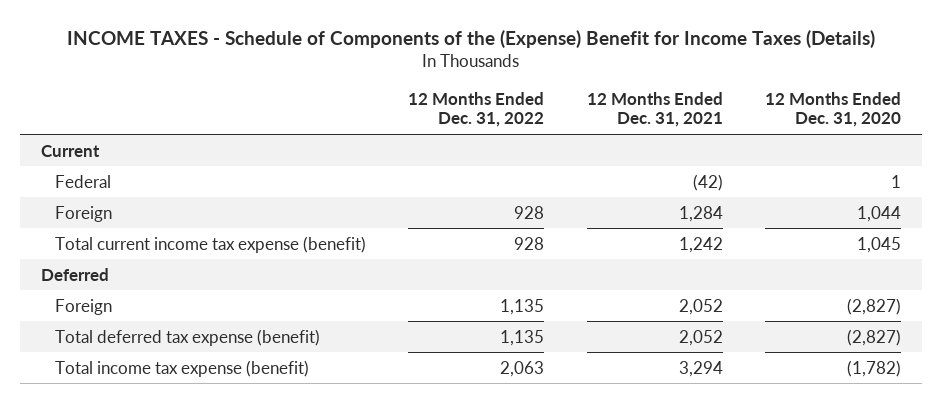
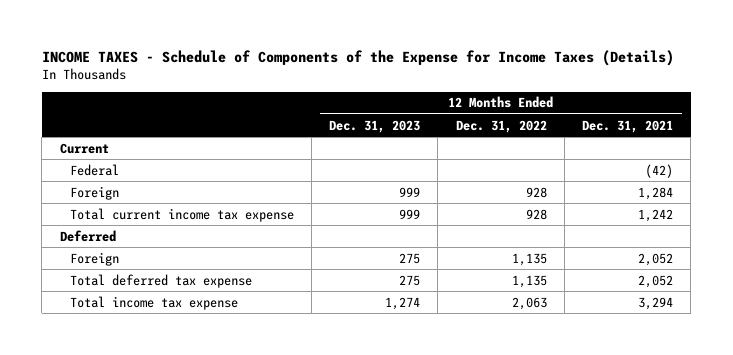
- INCOME TAXES - Schedule of Components of the (Expense) Benefit for Income Taxes (Details)
+ INCOME TAXES - Schedule of Components of the Expense for Income Taxes (Details)
- | 12 Months Ended Dec. 31, 2022 | 12 Months Ended Dec. 31, 2021 | 12 Months Ended Dec. 31, 2020
+ | 12 Months Ended Dec. 31, 2023 | 12 Months Ended Dec. 31, 2022 | 12 Months Ended Dec. 31, 2021
- Total current income tax expense (benefit) | 928 | 1,242 | 1,045
+ Total current income tax expense | 999 | 928 | 1,242
- Total deferred tax expense (benefit) | 1,135 | 2,052 | (2,827)
- Total income tax expense (benefit) | 2,063 | 3,294 | (1,782)
+ Total deferred tax expense | 275 | 1,135 | 2,052
+ Total income tax expense | 1,274 | 2,063 | 3,294

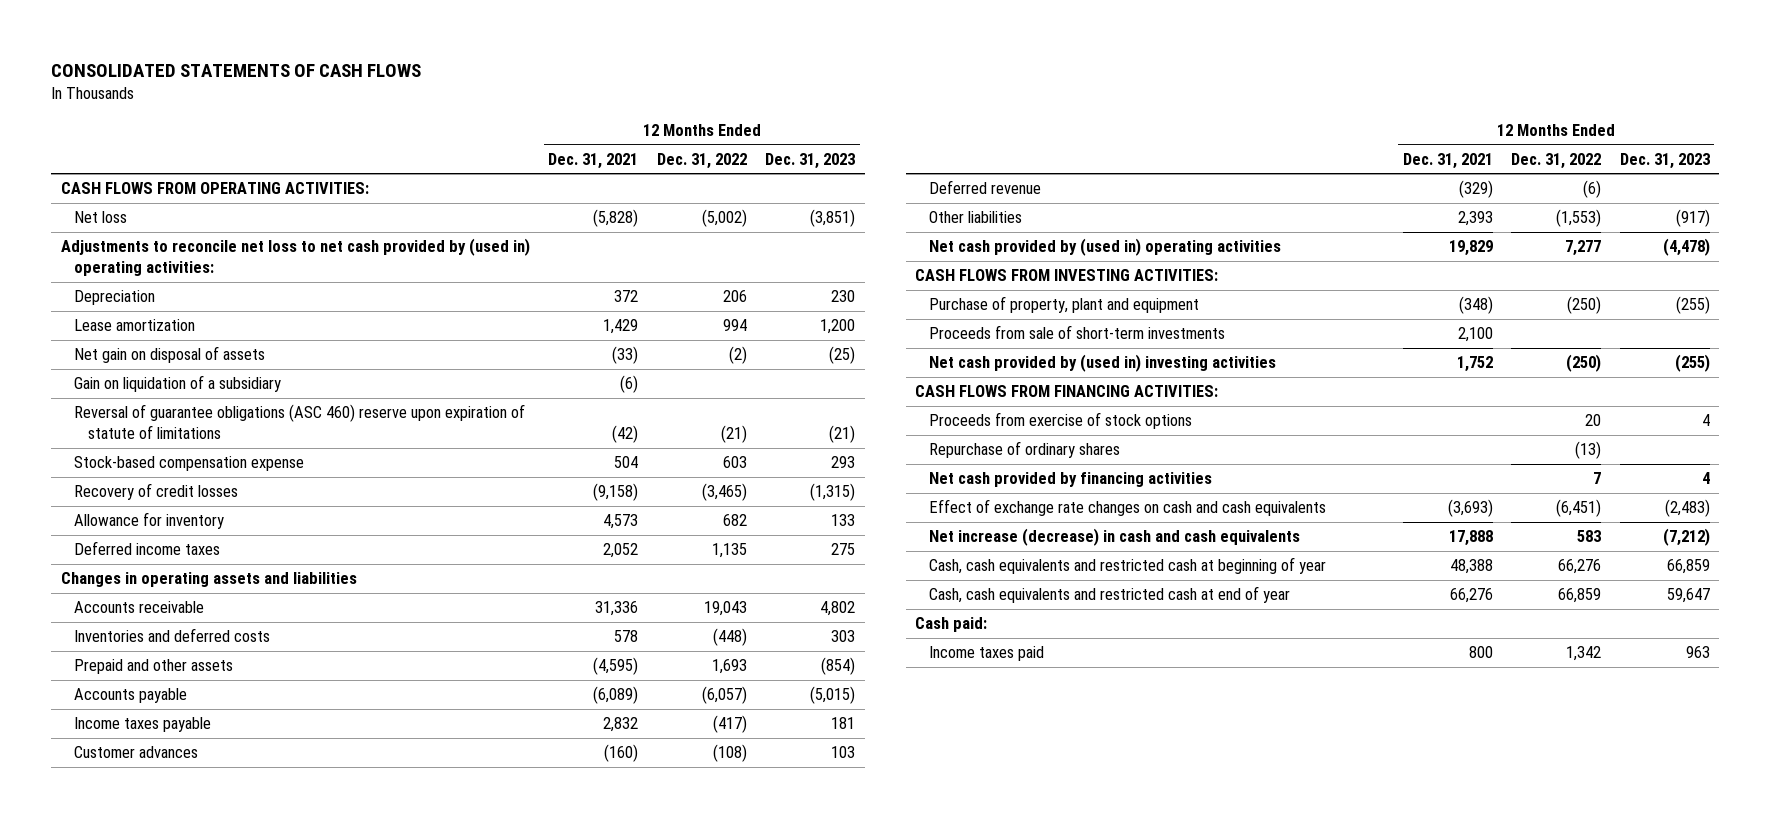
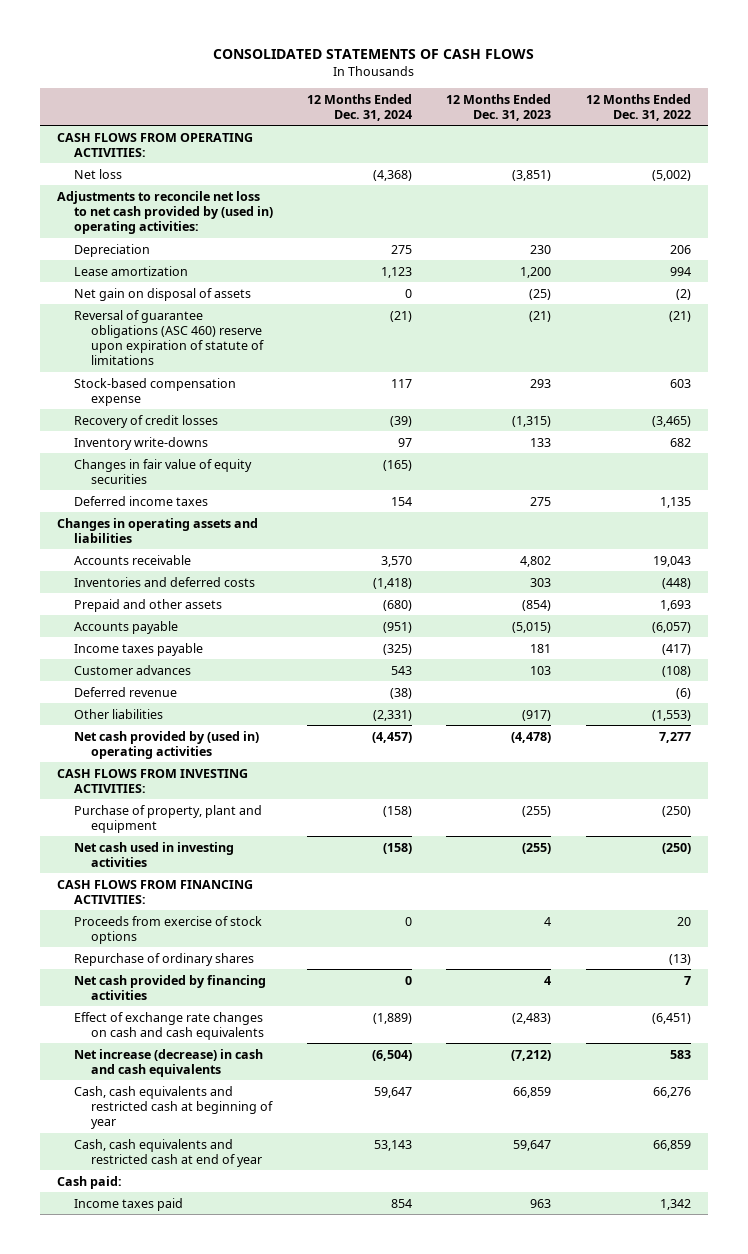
- | 12 Months Ended Dec. 31, 2021 | 12 Months Ended Dec. 31, 2022 | 12 Months Ended Dec. 31, 2023
+ | 12 Months Ended Dec. 31, 2024 | 12 Months Ended Dec. 31, 2023 | 12 Months Ended Dec. 31, 2022
- Gain on liquidation of a subsidiary | (6) | |
- Allowance for inventory | 4,573 | 682 | 133
+ Inventory write-downs | 97 | 133 | 682
+ Changes in fair value of equity securities | (165) | |
- Proceeds from sale of short-term investments | 2,100 | |
- Net cash provided by (used in) investing activities | 1,752 | (250) | (255)
+ Net cash used in investing activities | (158) | (255) | (250)

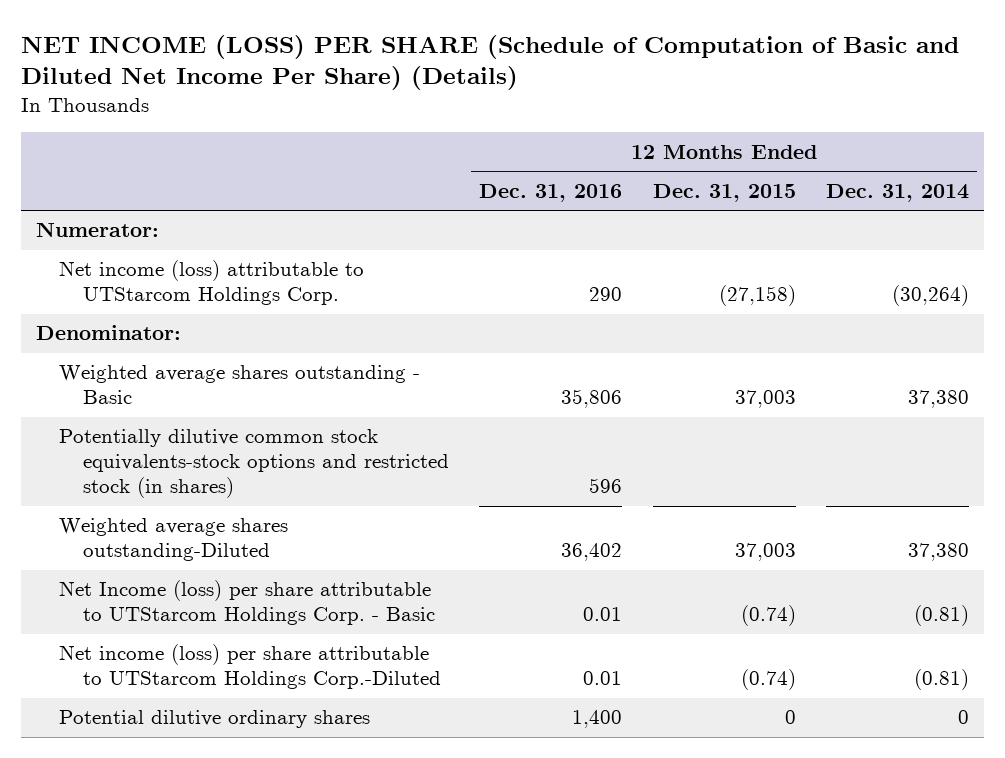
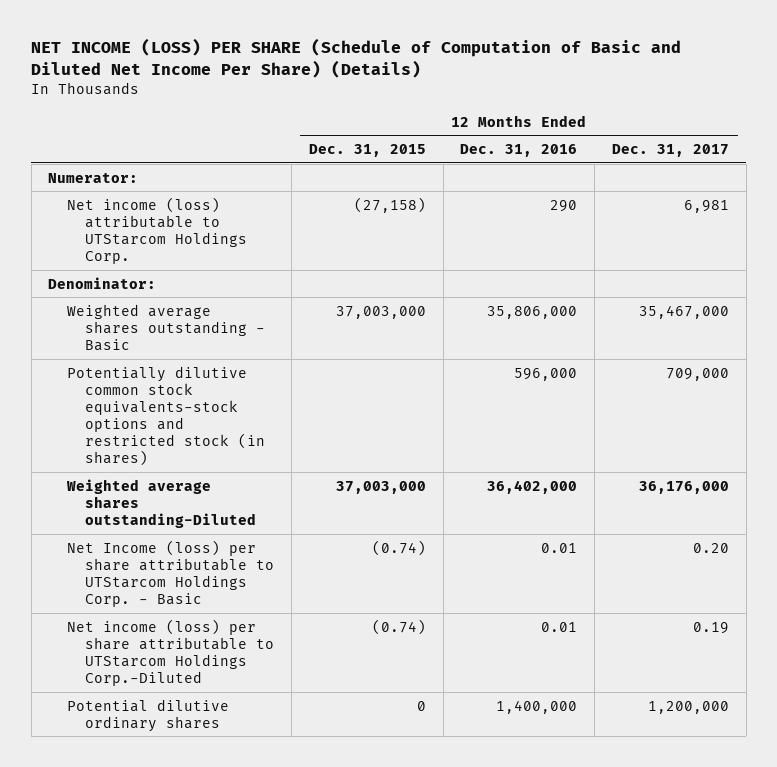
- | 12 Months Ended Dec. 31, 2016 | 12 Months Ended Dec. 31, 2015 | 12 Months Ended Dec. 31, 2014
+ | 12 Months Ended Dec. 31, 2015 | 12 Months Ended Dec. 31, 2016 | 12 Months Ended Dec. 31, 2017
- Weighted average shares outstanding - Basic | 35,806 | 37,003 | 37,380
- Potentially dilutive common stock equivalents-stock options and restricted stock (in shares) | 596 | |
- Weighted average shares outstanding-Diluted | 36,402 | 37,003 | 37,380
+ Weighted average shares outstanding - Basic | 37,003,000 | 35,806,000 | 35,467,000
+ Potentially dilutive common stock equivalents-stock options and restricted stock (in shares) | | 596,000 | 709,000
+ Weighted average shares outstanding-Diluted | 37,003,000 | 36,402,000 | 36,176,000
- Potential dilutive ordinary shares | 1,400 | 0 | 0
+ Potential dilutive ordinary shares | 0 | 1,400,000 | 1,200,000

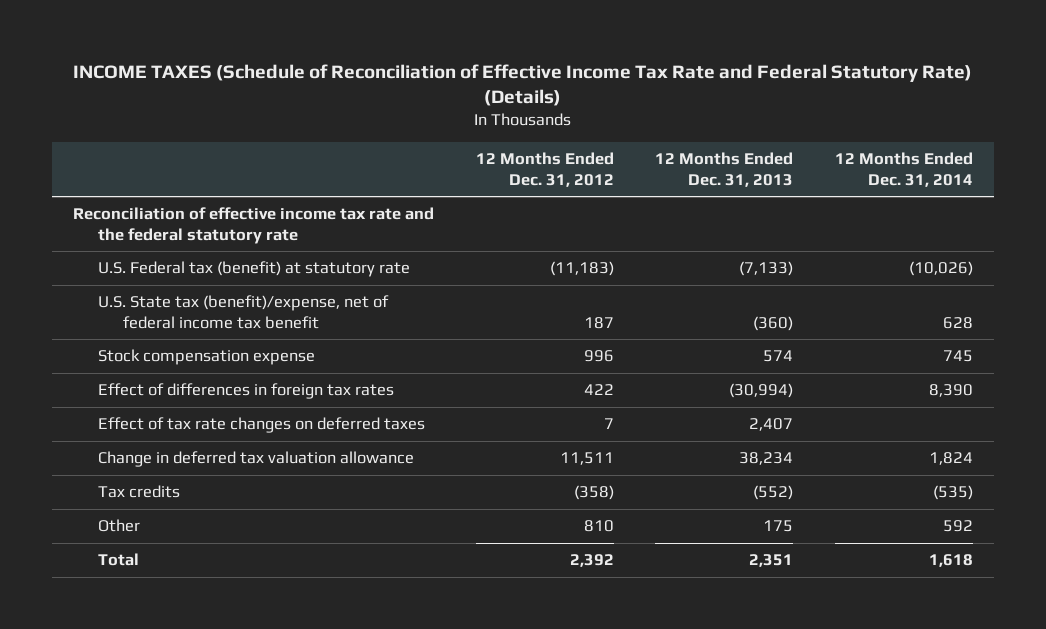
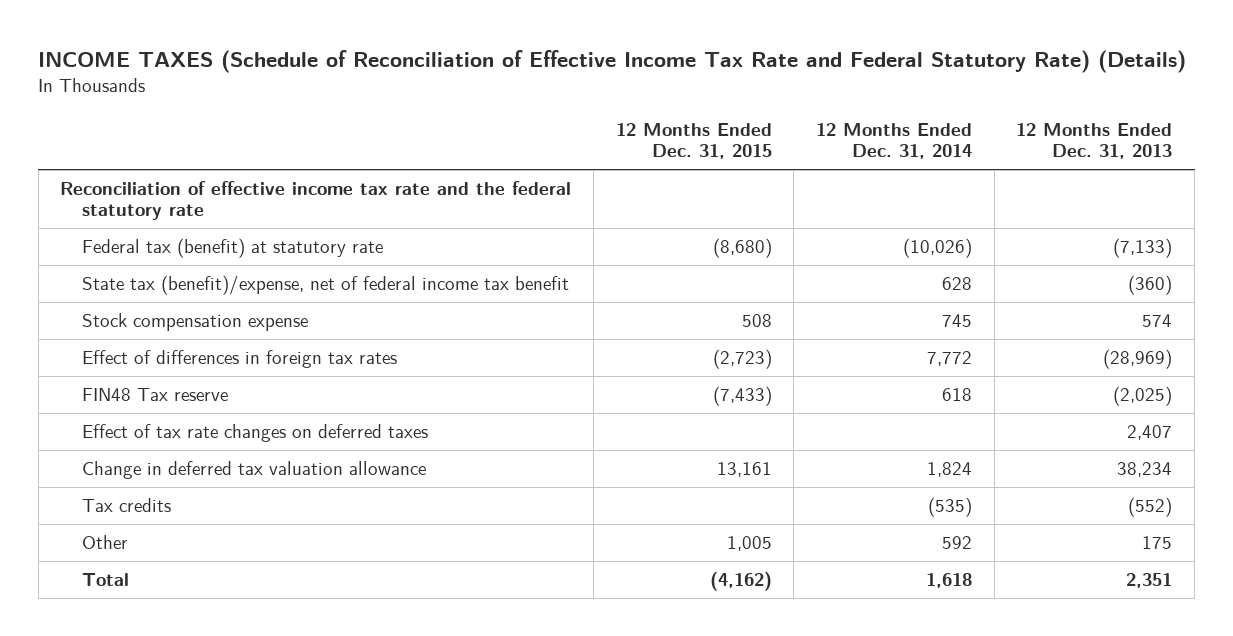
- | 12 Months Ended Dec. 31, 2012 | 12 Months Ended Dec. 31, 2013 | 12 Months Ended Dec. 31, 2014
+ | 12 Months Ended Dec. 31, 2015 | 12 Months Ended Dec. 31, 2014 | 12 Months Ended Dec. 31, 2013
- U.S. Federal tax (benefit) at statutory rate | (11,183) | (7,133) | (10,026)
- U.S. State tax (benefit)/expense, net of federal income tax benefit | 187 | (360) | 628
+ Federal tax (benefit) at statutory rate | (8,680) | (10,026) | (7,133)
+ State tax (benefit)/expense, net of federal income tax benefit | | 628 | (360)
- Effect of differences in foreign tax rates | 422 | (30,994) | 8,390
+ Effect of differences in foreign tax rates | (2,723) | 7,772 | (28,969)
+ FIN48 Tax reserve | (7,433) | 618 | (2,025)

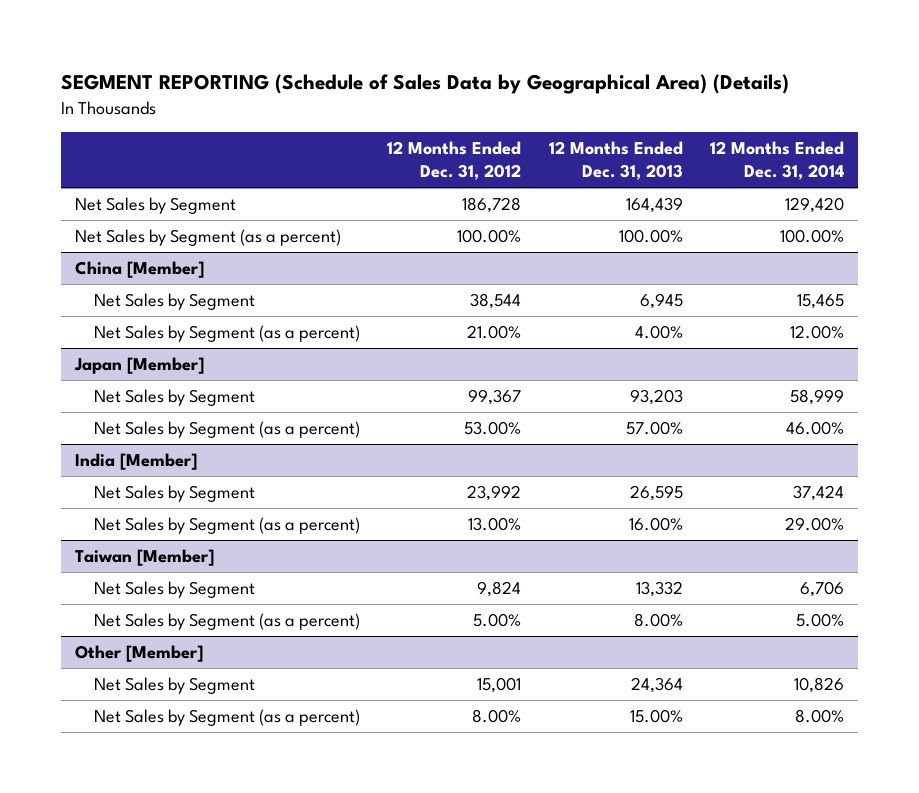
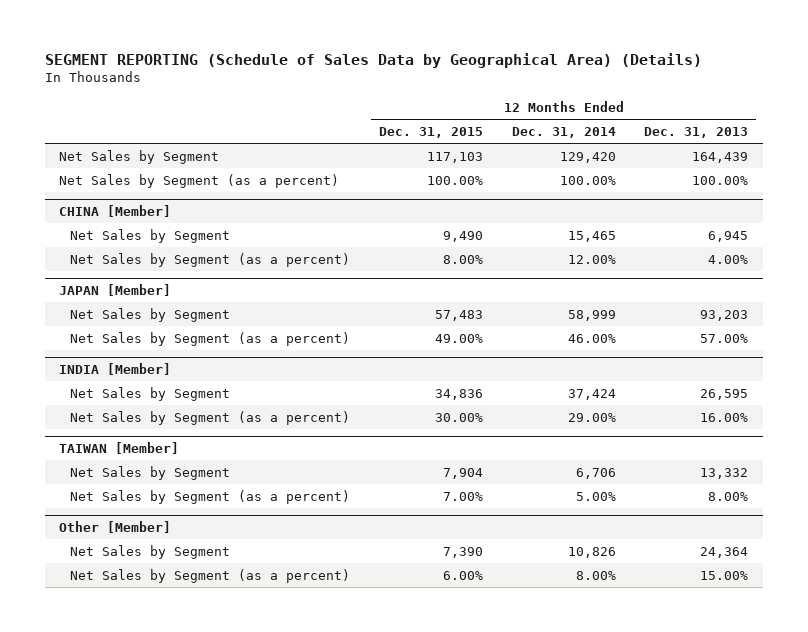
- | 12 Months Ended Dec. 31, 2012 | 12 Months Ended Dec. 31, 2013 | 12 Months Ended Dec. 31, 2014
+ | 12 Months Ended Dec. 31, 2015 | 12 Months Ended Dec. 31, 2014 | 12 Months Ended Dec. 31, 2013
- China [Member]
+ CHINA [Member]
- Japan [Member]
+ JAPAN [Member]
- India [Member]
+ INDIA [Member]
- Taiwan [Member]
+ TAIWAN [Member]

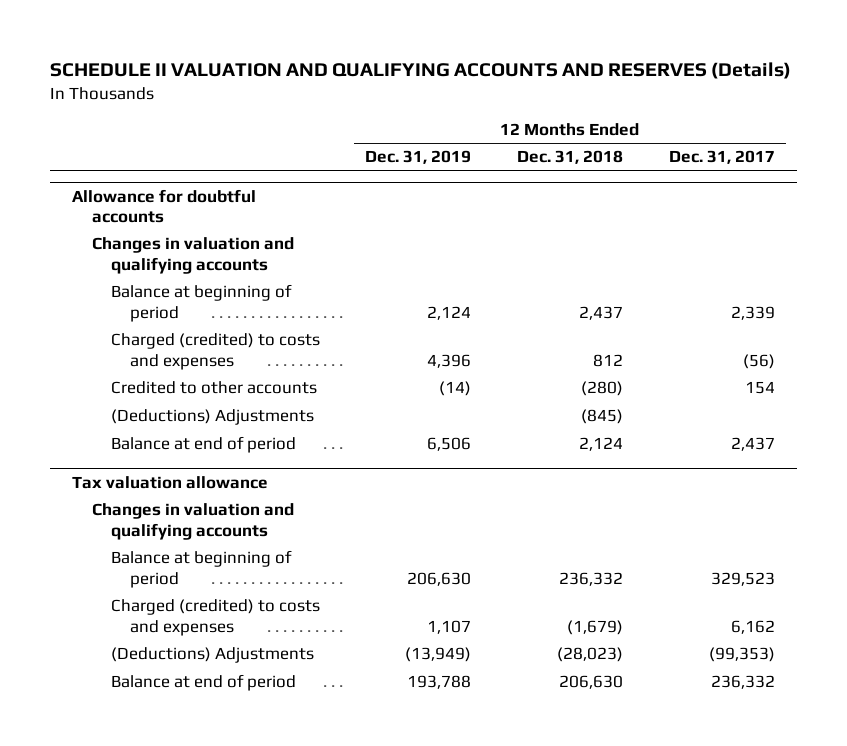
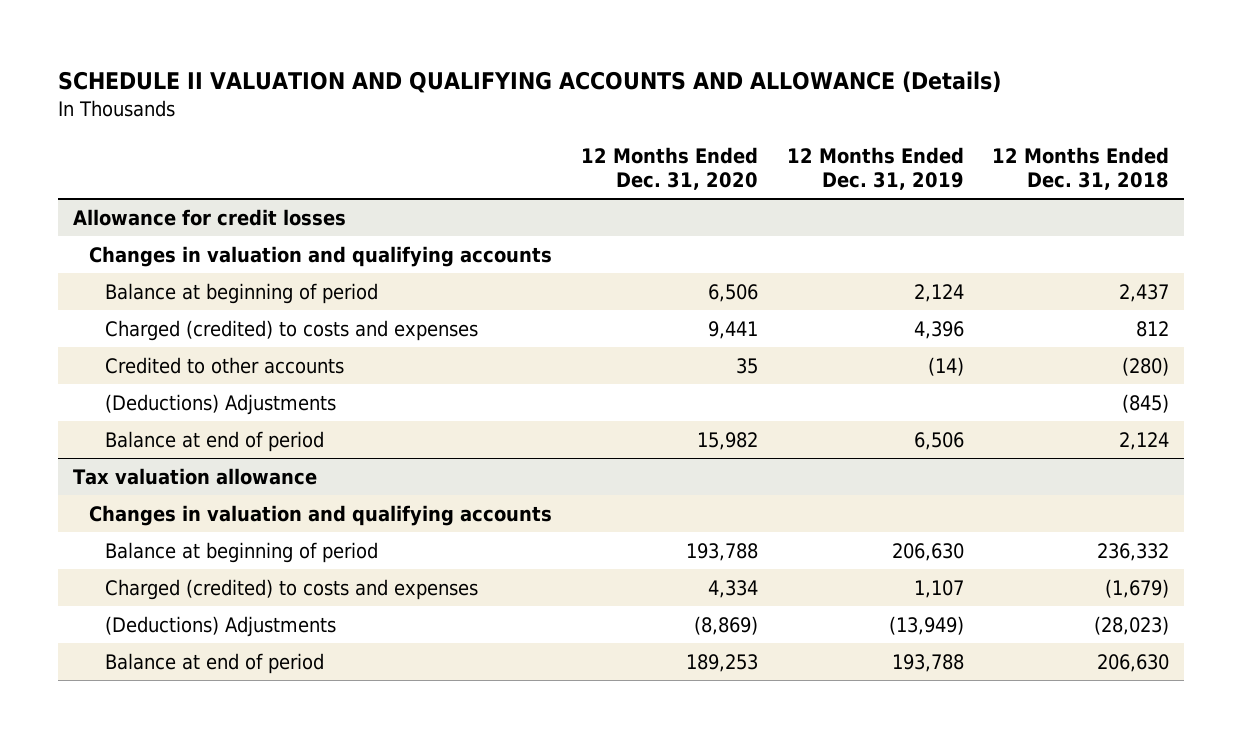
- SCHEDULE II VALUATION AND QUALIFYING ACCOUNTS AND RESERVES (Details)
+ SCHEDULE II VALUATION AND QUALIFYING ACCOUNTS AND ALLOWANCE (Details)
- | 12 Months Ended Dec. 31, 2019 | 12 Months Ended Dec. 31, 2018 | 12 Months Ended Dec. 31, 2017
+ | 12 Months Ended Dec. 31, 2020 | 12 Months Ended Dec. 31, 2019 | 12 Months Ended Dec. 31, 2018
- Allowance for doubtful accounts
+ Allowance for credit losses

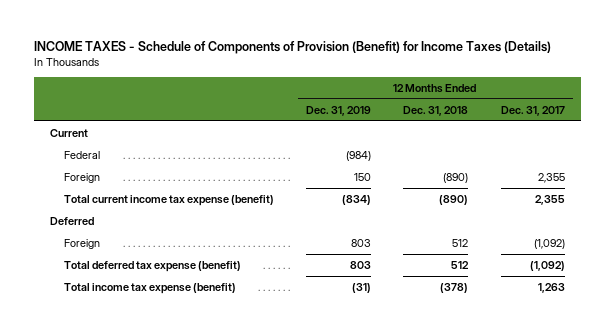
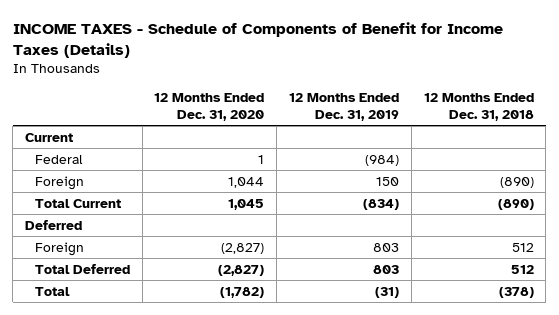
- INCOME TAXES - Schedule of Components of Provision (Benefit) for Income Taxes (Details)
+ INCOME TAXES - Schedule of Components of Benefit for Income Taxes (Details)
- | 12 Months Ended Dec. 31, 2019 | 12 Months Ended Dec. 31, 2018 | 12 Months Ended Dec. 31, 2017
+ | 12 Months Ended Dec. 31, 2020 | 12 Months Ended Dec. 31, 2019 | 12 Months Ended Dec. 31, 2018
- Total current income tax expense (benefit) | (834) | (890) | 2,355
+ Total Current | 1,045 | (834) | (890)
- Total deferred tax expense (benefit) | 803 | 512 | (1,092)
- Total income tax expense (benefit) | (31) | (378) | 1,263
+ Total Deferred | (2,827) | 803 | 512
+ Total | (1,782) | (31) | (378)

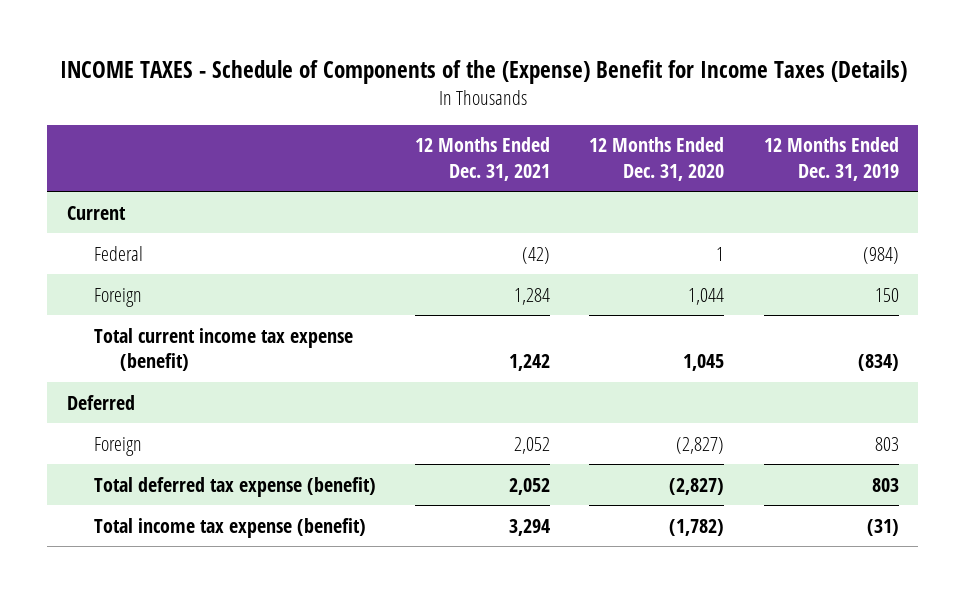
- INCOME TAXES - Schedule of Components of Benefit for Income Taxes (Details)
+ INCOME TAXES - Schedule of Components of the (Expense) Benefit for Income Taxes (Details)
- | 12 Months Ended Dec. 31, 2020 | 12 Months Ended Dec. 31, 2019 | 12 Months Ended Dec. 31, 2018
+ | 12 Months Ended Dec. 31, 2021 | 12 Months Ended Dec. 31, 2020 | 12 Months Ended Dec. 31, 2019
- Total Current | 1,045 | (834) | (890)
+ Total current income tax expense (benefit) | 1,242 | 1,045 | (834)
- Total Deferred | (2,827) | 803 | 512
- Total | (1,782) | (31) | (378)
+ Total deferred tax expense (benefit) | 2,052 | (2,827) | 803
+ Total income tax expense (benefit) | 3,294 | (1,782) | (31)

